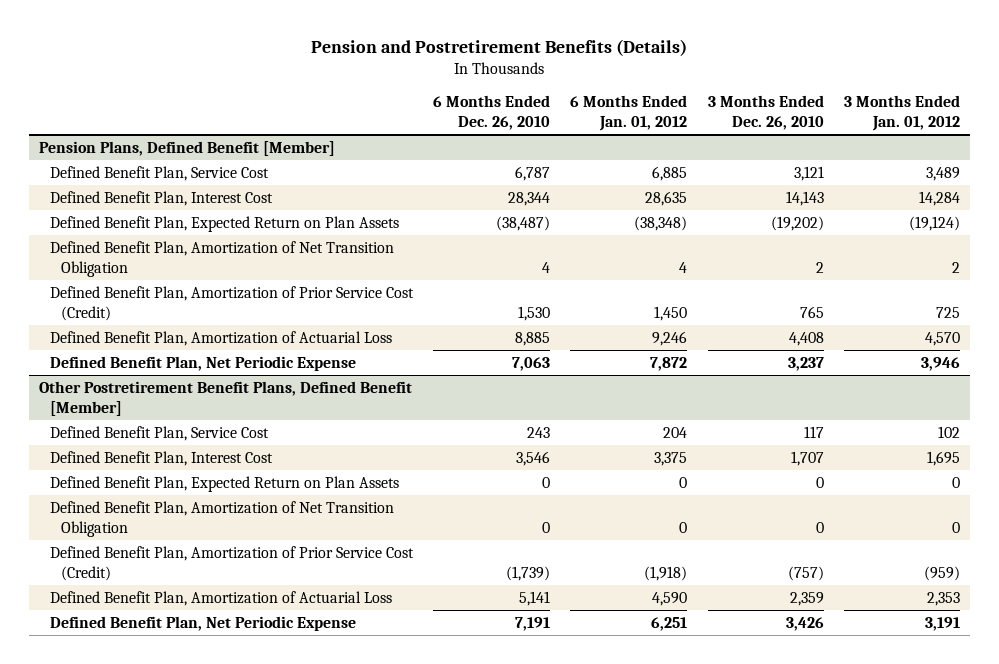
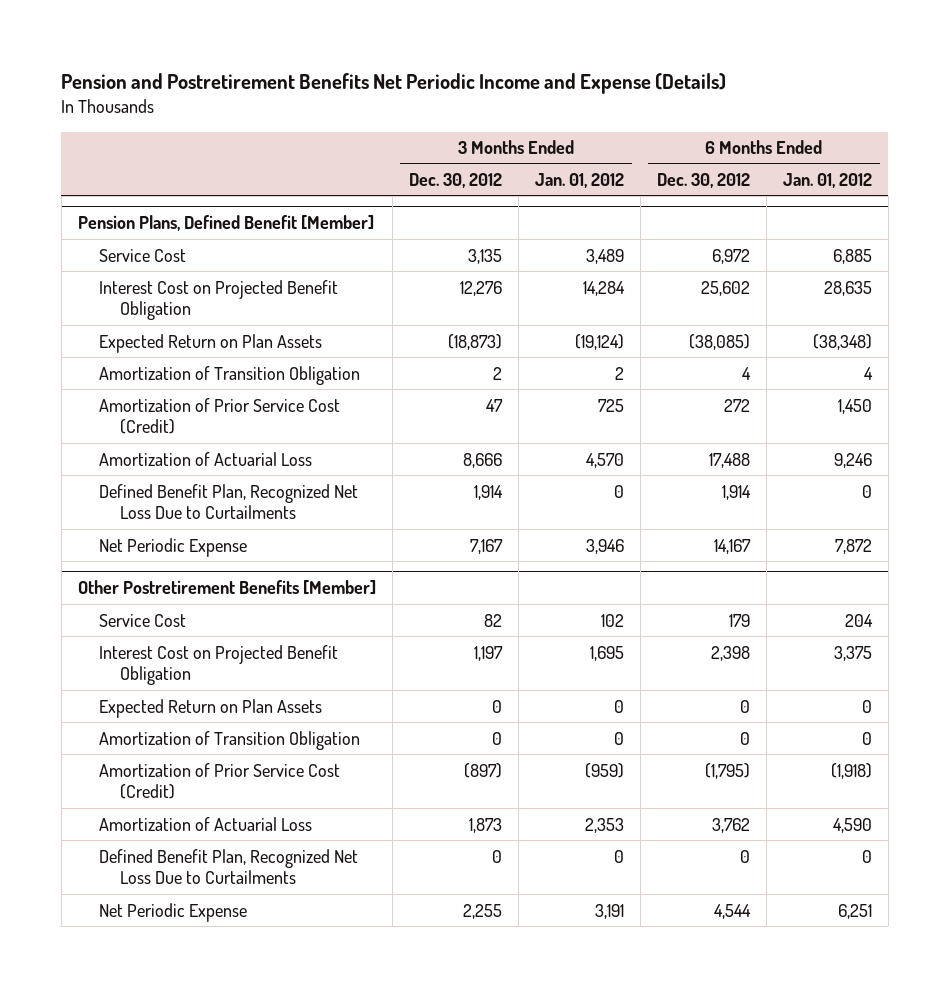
- Pension and Postretirement Benefits (Details)
+ Pension and Postretirement Benefits Net Periodic Income and Expense (Details)
- | 6 Months Ended Dec. 26, 2010 | 6 Months Ended Jan. 01, 2012 | 3 Months Ended Dec. 26, 2010 | 3 Months Ended Jan. 01, 2012
+ | 3 Months Ended Dec. 30, 2012 | 3 Months Ended Jan. 01, 2012 | 6 Months Ended Dec. 30, 2012 | 6 Months Ended Jan. 01, 2012
@ Pension Plans, Defined Benefit [Member]
- Defined Benefit Plan, Service Cost | 6,787 | 6,885 | 3,121 | 3,489
- Defined Benefit Plan, Interest Cost | 28,344 | 28,635 | 14,143 | 14,284
- Defined Benefit Plan, Expected Return on Plan Assets | (38,487) | (38,348) | (19,202) | (19,124)
- Defined Benefit Plan, Amortization of Net Transition Obligation | 4 | 4 | 2 | 2
- Defined Benefit Plan, Amortization of Prior Service Cost (Credit) | 1,530 | 1,450 | 765 | 725
- Defined Benefit Plan, Amortization of Actuarial Loss | 8,885 | 9,246 | 4,408 | 4,570
- Defined Benefit Plan, Net Periodic Expense | 7,063 | 7,872 | 3,237 | 3,946
- Other Postretirement Benefit Plans, Defined Benefit [Member]
- Defined Benefit Plan, Service Cost | 243 | 204 | 117 | 102
- Defined Benefit Plan, Interest Cost | 3,546 | 3,375 | 1,707 | 1,695
- Defined Benefit Plan, Expected Return on Plan Assets | 0 | 0 | 0 | 0
- Defined Benefit Plan, Amortization of Net Transition Obligation | 0 | 0 | 0 | 0
- Defined Benefit Plan, Amortization of Prior Service Cost (Credit) | (1,739) | (1,918) | (757) | (959)
- Defined Benefit Plan, Amortization of Actuarial Loss | 5,141 | 4,590 | 2,359 | 2,353
- Defined Benefit Plan, Net Periodic Expense | 7,191 | 6,251 | 3,426 | 3,191
@ Pension Plans, Defined Benefit [Member]
+ Service Cost | 3,135 | 3,489 | 6,972 | 6,885
+ Interest Cost on Projected Benefit Obligation | 12,276 | 14,284 | 25,602 | 28,635
+ Expected Return on Plan Assets | (18,873) | (19,124) | (38,085) | (38,348)
+ Amortization of Transition Obligation | 2 | 2 | 4 | 4
+ Amortization of Prior Service Cost (Credit) | 47 | 725 | 272 | 1,450
+ Amortization of Actuarial Loss | 8,666 | 4,570 | 17,488 | 9,246
+ Defined Benefit Plan, Recognized Net Loss Due to Curtailments | 1,914 | 0 | 1,914 | 0
+ Net Periodic Expense | 7,167 | 3,946 | 14,167 | 7,872
+ Other Postretirement Benefits [Member]
+ Service Cost | 82 | 102 | 179 | 204
+ Interest Cost on Projected Benefit Obligation | 1,197 | 1,695 | 2,398 | 3,375
+ Expected Return on Plan Assets | 0 | 0 | 0 | 0
+ Amortization of Transition Obligation | 0 | 0 | 0 | 0
+ Amortization of Prior Service Cost (Credit) | (897) | (959) | (1,795) | (1,918)
+ Amortization of Actuarial Loss | 1,873 | 2,353 | 3,762 | 4,590
+ Defined Benefit Plan, Recognized Net Loss Due to Curtailments | 0 | 0 | 0 | 0
+ Net Periodic Expense | 2,255 | 3,191 | 4,544 | 6,251

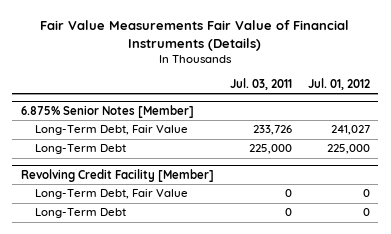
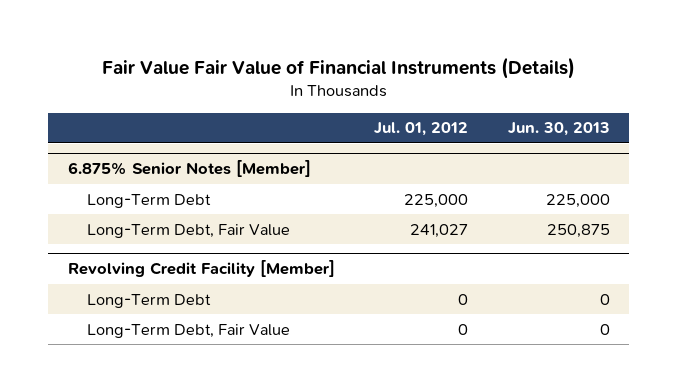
- Fair Value Measurements Fair Value of Financial Instruments (Details)
+ Fair Value Fair Value of Financial Instruments (Details)
- | Jul. 03, 2011 | Jul. 01, 2012
+ | Jul. 01, 2012 | Jun. 30, 2013
@ 6.875% Senior Notes [Member]
moved down: Long-Term Debt, Fair Value | 241,027 | 250,875
@ Revolving Credit Facility [Member]
moved down: Long-Term Debt, Fair Value | 0 | 0

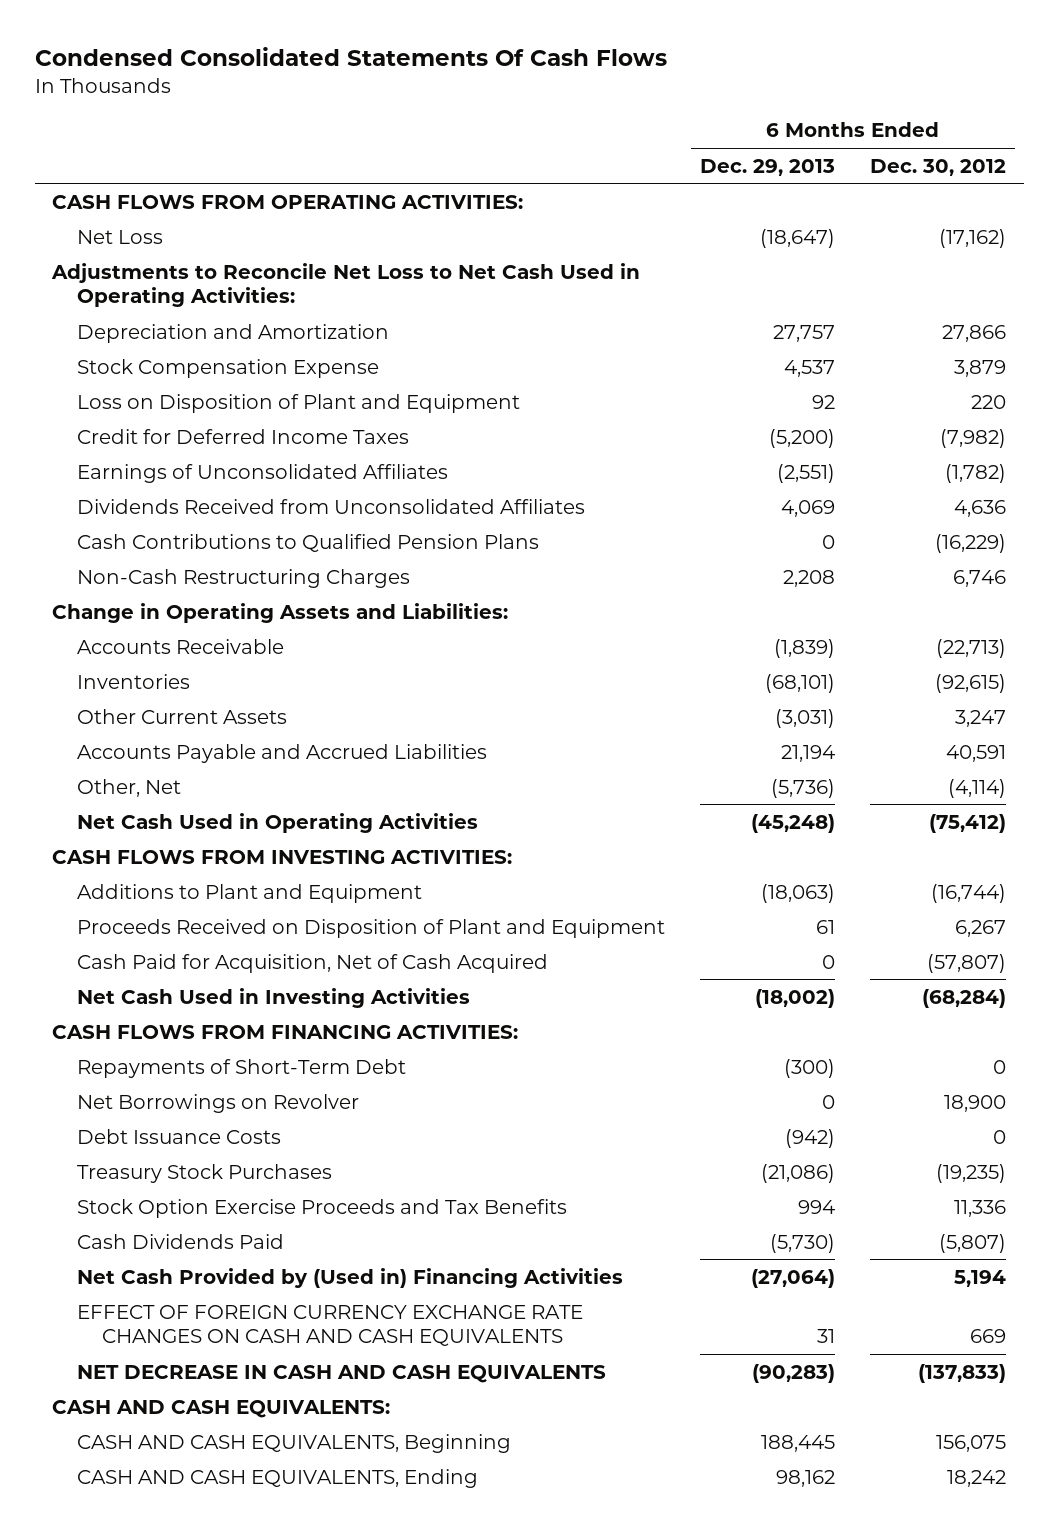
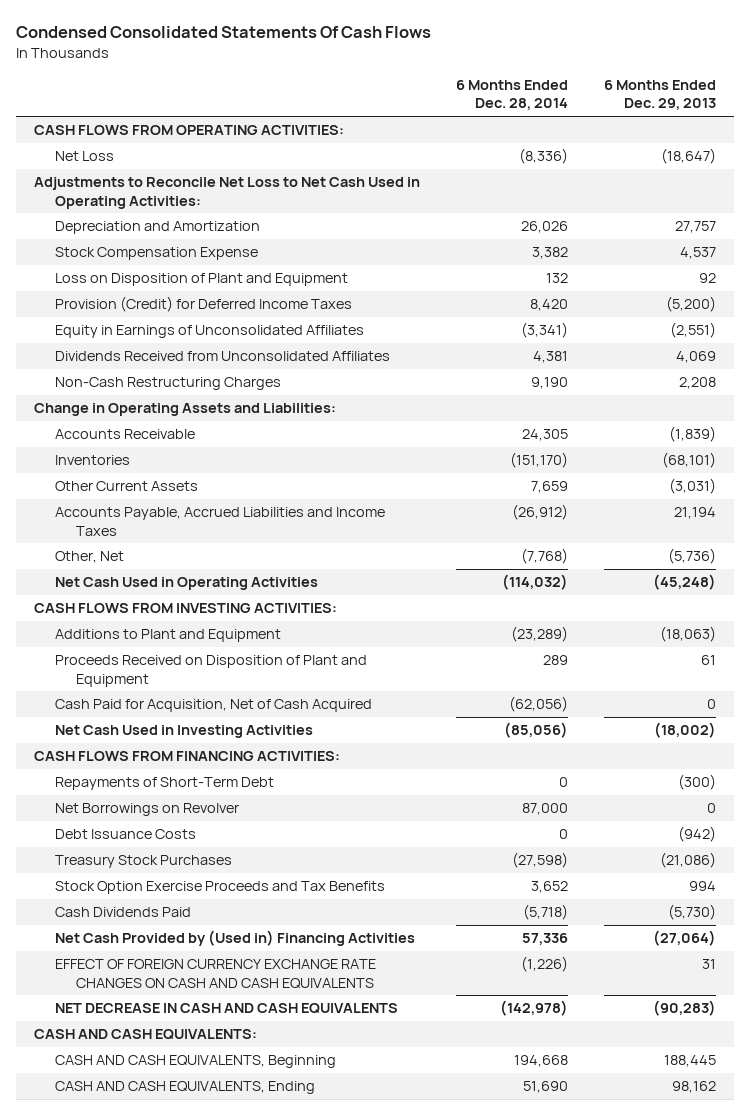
- | 6 Months Ended Dec. 29, 2013 | 6 Months Ended Dec. 30, 2012
+ | 6 Months Ended Dec. 28, 2014 | 6 Months Ended Dec. 29, 2013
- Credit for Deferred Income Taxes | (5,200) | (7,982)
- Earnings of Unconsolidated Affiliates | (2,551) | (1,782)
+ Provision (Credit) for Deferred Income Taxes | 8,420 | (5,200)
+ Equity in Earnings of Unconsolidated Affiliates | (3,341) | (2,551)
- Cash Contributions to Qualified Pension Plans | 0 | (16,229)
- Accounts Payable and Accrued Liabilities | 21,194 | 40,591
+ Accounts Payable, Accrued Liabilities and Income Taxes | (26,912) | 21,194

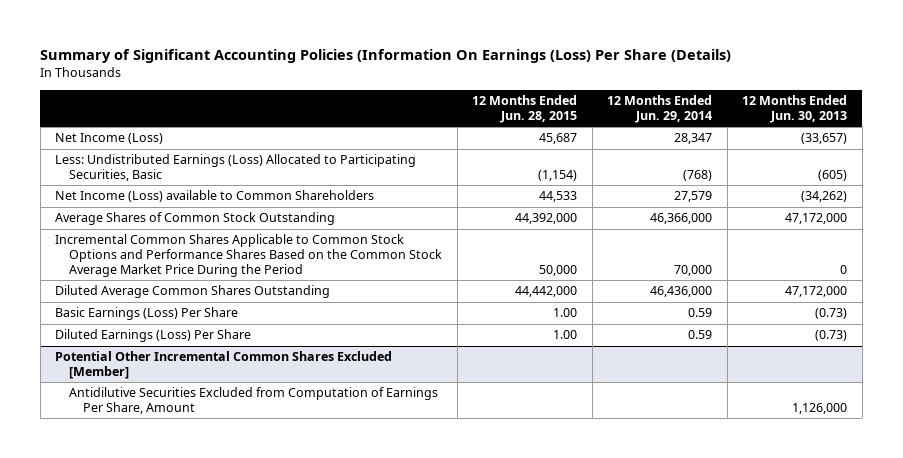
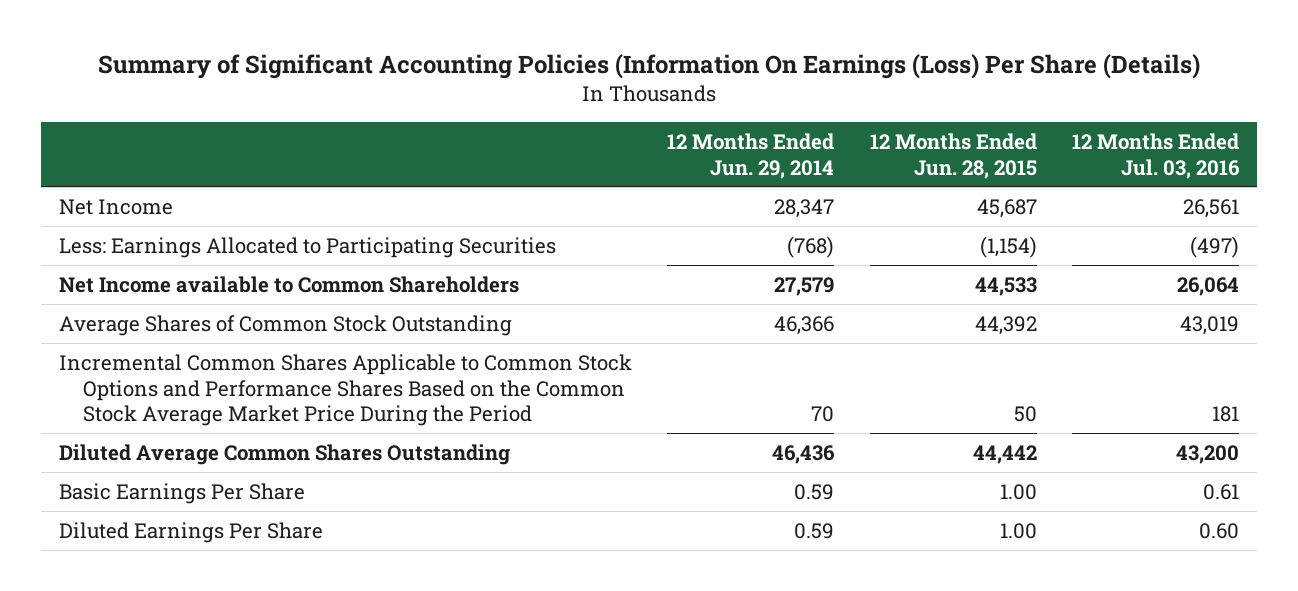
- | 12 Months Ended Jun. 28, 2015 | 12 Months Ended Jun. 29, 2014 | 12 Months Ended Jun. 30, 2013
+ | 12 Months Ended Jun. 29, 2014 | 12 Months Ended Jun. 28, 2015 | 12 Months Ended Jul. 03, 2016
- Net Income (Loss) | 45,687 | 28,347 | (33,657)
- Less: Undistributed Earnings (Loss) Allocated to Participating Securities, Basic | (1,154) | (768) | (605)
- Net Income (Loss) available to Common Shareholders | 44,533 | 27,579 | (34,262)
- Average Shares of Common Stock Outstanding | 44,392,000 | 46,366,000 | 47,172,000
- Incremental Common Shares Applicable to Common Stock Options and Performance Shares Based on the Common Stock Average Market Price During the Period | 50,000 | 70,000 | 0
- Diluted Average Common Shares Outstanding | 44,442,000 | 46,436,000 | 47,172,000
- Basic Earnings (Loss) Per Share | 1.00 | 0.59 | (0.73)
- Diluted Earnings (Loss) Per Share | 1.00 | 0.59 | (0.73)
- Potential Other Incremental Common Shares Excluded [Member]
- Antidilutive Securities Excluded from Computation of Earnings Per Share, Amount | | | 1,126,000
+ Net Income | 28,347 | 45,687 | 26,561
+ Less: Earnings Allocated to Participating Securities | (768) | (1,154) | (497)
+ Net Income available to Common Shareholders | 27,579 | 44,533 | 26,064
+ Average Shares of Common Stock Outstanding | 46,366 | 44,392 | 43,019
+ Incremental Common Shares Applicable to Common Stock Options and Performance Shares Based on the Common Stock Average Market Price During the Period | 70 | 50 | 181
+ Diluted Average Common Shares Outstanding | 46,436 | 44,442 | 43,200
+ Basic Earnings Per Share | 0.59 | 1.00 | 0.61
+ Diluted Earnings Per Share | 0.59 | 1.00 | 0.60

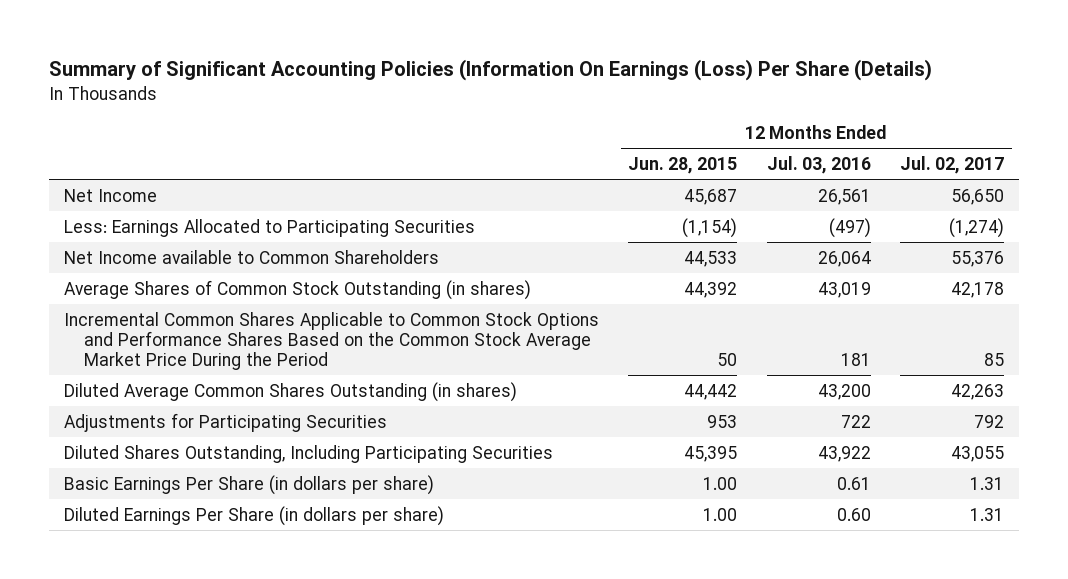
- | 12 Months Ended Jun. 29, 2014 | 12 Months Ended Jun. 28, 2015 | 12 Months Ended Jul. 03, 2016
+ | 12 Months Ended Jun. 28, 2015 | 12 Months Ended Jul. 03, 2016 | 12 Months Ended Jul. 02, 2017
- Average Shares of Common Stock Outstanding | 46,366 | 44,392 | 43,019
+ Average Shares of Common Stock Outstanding (in shares) | 44,392 | 43,019 | 42,178
- Diluted Average Common Shares Outstanding | 46,436 | 44,442 | 43,200
- Basic Earnings Per Share | 0.59 | 1.00 | 0.61
- Diluted Earnings Per Share | 0.59 | 1.00 | 0.60
+ Diluted Average Common Shares Outstanding (in shares) | 44,442 | 43,200 | 42,263
+ Adjustments for Participating Securities | 953 | 722 | 792
+ Diluted Shares Outstanding, Including Participating Securities | 45,395 | 43,922 | 43,055
+ Basic Earnings Per Share (in dollars per share) | 1.00 | 0.61 | 1.31
+ Diluted Earnings Per Share (in dollars per share) | 1.00 | 0.60 | 1.31

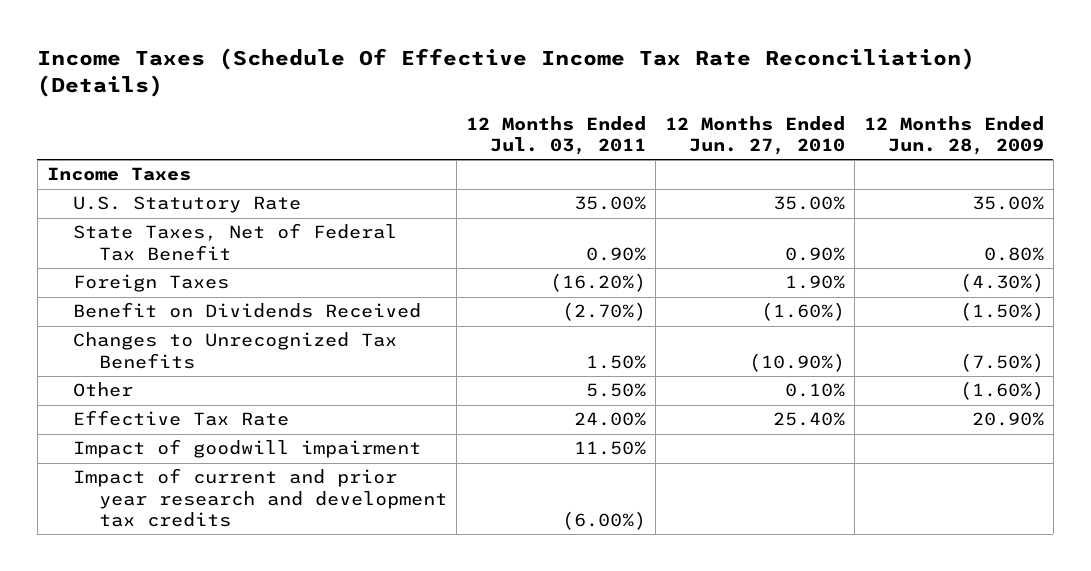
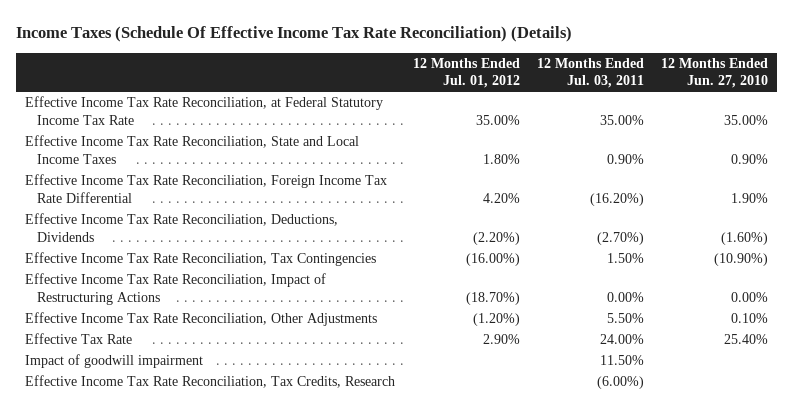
- | 12 Months Ended Jul. 03, 2011 | 12 Months Ended Jun. 27, 2010 | 12 Months Ended Jun. 28, 2009
+ | 12 Months Ended Jul. 01, 2012 | 12 Months Ended Jul. 03, 2011 | 12 Months Ended Jun. 27, 2010
- Income Taxes
- U.S. Statutory Rate | 35.00% | 35.00% | 35.00%
- State Taxes, Net of Federal Tax Benefit | 0.90% | 0.90% | 0.80%
- Foreign Taxes | (16.20%) | 1.90% | (4.30%)
- Benefit on Dividends Received | (2.70%) | (1.60%) | (1.50%)
- Changes to Unrecognized Tax Benefits | 1.50% | (10.90%) | (7.50%)
- Other | 5.50% | 0.10% | (1.60%)
+ Effective Income Tax Rate Reconciliation, at Federal Statutory Income Tax Rate | 35.00% | 35.00% | 35.00%
+ Effective Income Tax Rate Reconciliation, State and Local Income Taxes | 1.80% | 0.90% | 0.90%
+ Effective Income Tax Rate Reconciliation, Foreign Income Tax Rate Differential | 4.20% | (16.20%) | 1.90%
+ Effective Income Tax Rate Reconciliation, Deductions, Dividends | (2.20%) | (2.70%) | (1.60%)
+ Effective Income Tax Rate Reconciliation, Tax Contingencies | (16.00%) | 1.50% | (10.90%)
+ Effective Income Tax Rate Reconciliation, Impact of Restructuring Actions | (18.70%) | 0.00% | 0.00%
+ Effective Income Tax Rate Reconciliation, Other Adjustments | (1.20%) | 5.50% | 0.10%
- Impact of current and prior year research and development tax credits | (6.00%) | |
+ Effective Income Tax Rate Reconciliation, Tax Credits, Research | | (6.00%) |

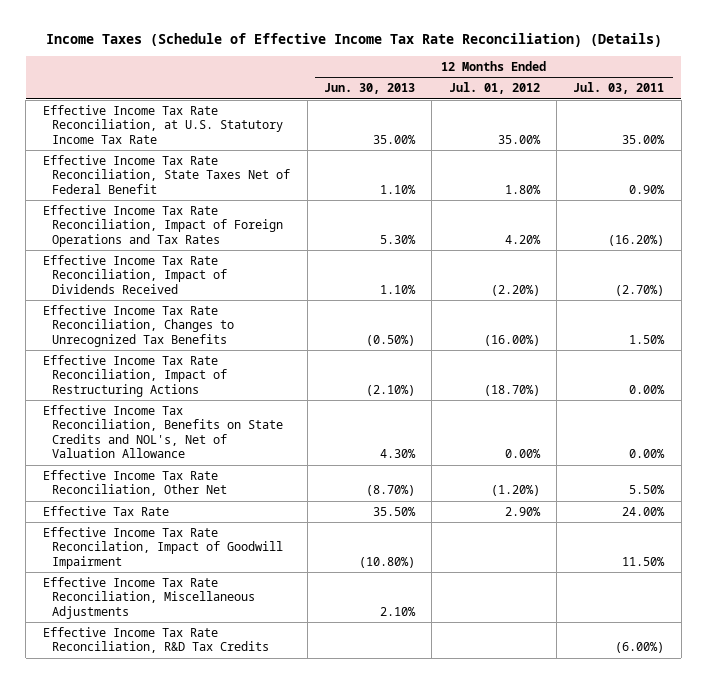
- Income Taxes (Schedule Of Effective Income Tax Rate Reconciliation) (Details)
+ Income Taxes (Schedule of Effective Income Tax Rate Reconciliation) (Details)
- | 12 Months Ended Jul. 01, 2012 | 12 Months Ended Jul. 03, 2011 | 12 Months Ended Jun. 27, 2010
+ | 12 Months Ended Jun. 30, 2013 | 12 Months Ended Jul. 01, 2012 | 12 Months Ended Jul. 03, 2011
- Effective Income Tax Rate Reconciliation, at Federal Statutory Income Tax Rate | 35.00% | 35.00% | 35.00%
- Effective Income Tax Rate Reconciliation, State and Local Income Taxes | 1.80% | 0.90% | 0.90%
- Effective Income Tax Rate Reconciliation, Foreign Income Tax Rate Differential | 4.20% | (16.20%) | 1.90%
- Effective Income Tax Rate Reconciliation, Deductions, Dividends | (2.20%) | (2.70%) | (1.60%)
- Effective Income Tax Rate Reconciliation, Tax Contingencies | (16.00%) | 1.50% | (10.90%)
+ Effective Income Tax Rate Reconciliation, at U.S. Statutory Income Tax Rate | 35.00% | 35.00% | 35.00%
+ Effective Income Tax Rate Reconciliation, State Taxes Net of Federal Benefit | 1.10% | 1.80% | 0.90%
+ Effective Income Tax Rate Reconciliation, Impact of Foreign Operations and Tax Rates | 5.30% | 4.20% | (16.20%)
+ Effective Income Tax Rate Reconciliation, Impact of Dividends Received | 1.10% | (2.20%) | (2.70%)
+ Effective Income Tax Rate Reconciliation, Changes to Unrecognized Tax Benefits | (0.50%) | (16.00%) | 1.50%
- Effective Income Tax Rate Reconciliation, Other Adjustments | (1.20%) | 5.50% | 0.10%
+ Effective Income Tax Reconciliation, Benefits on State Credits and NOL's, Net of Valuation Allowance | 4.30% | 0.00% | 0.00%
+ Effective Income Tax Rate Reconciliation, Other Net | (8.70%) | (1.20%) | 5.50%
- Impact of goodwill impairment | | 11.50% |
- Effective Income Tax Rate Reconciliation, Tax Credits, Research | | (6.00%) |
+ Effective Income Tax Rate Reconcilation, Impact of Goodwill Impairment | (10.80%) | | 11.50%
+ Effective Income Tax Rate Reconciliation, Miscellaneous Adjustments | 2.10% | |
+ Effective Income Tax Rate Reconciliation, R&D Tax Credits | | | (6.00%)

